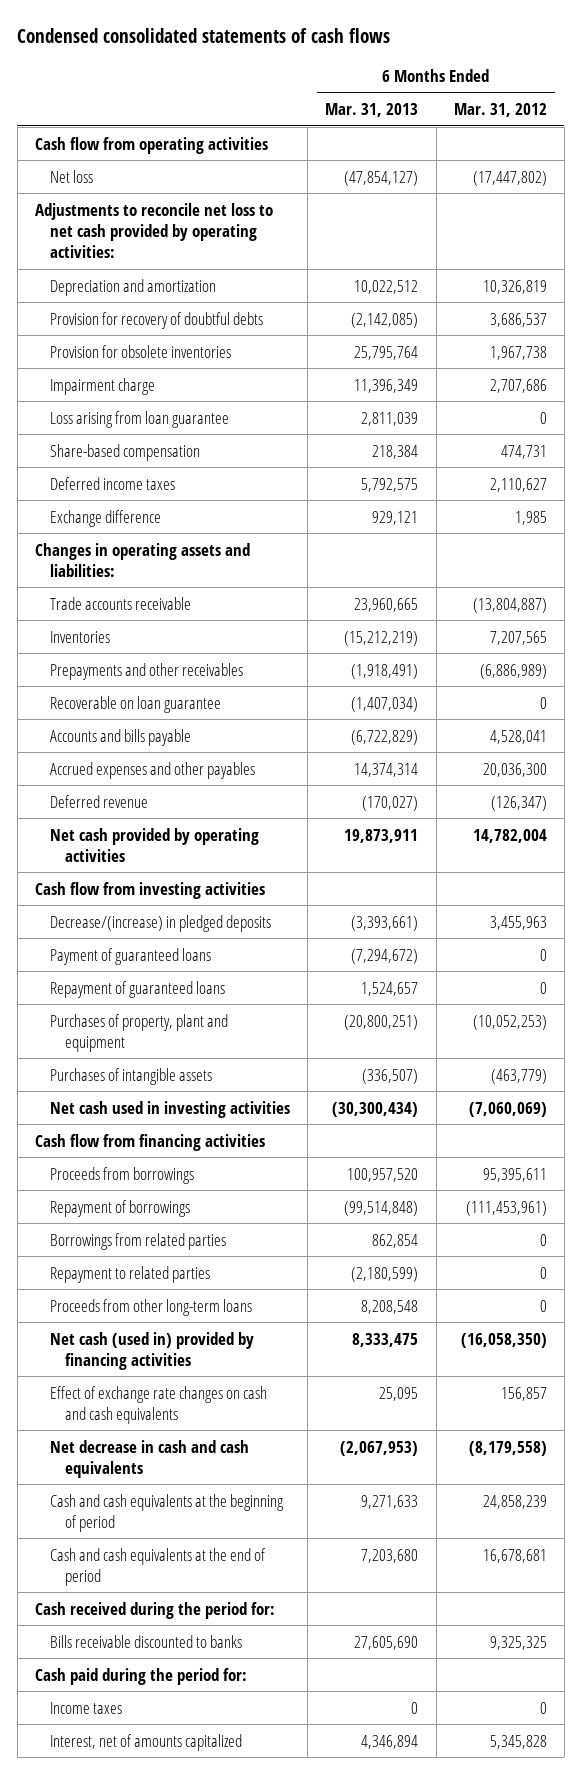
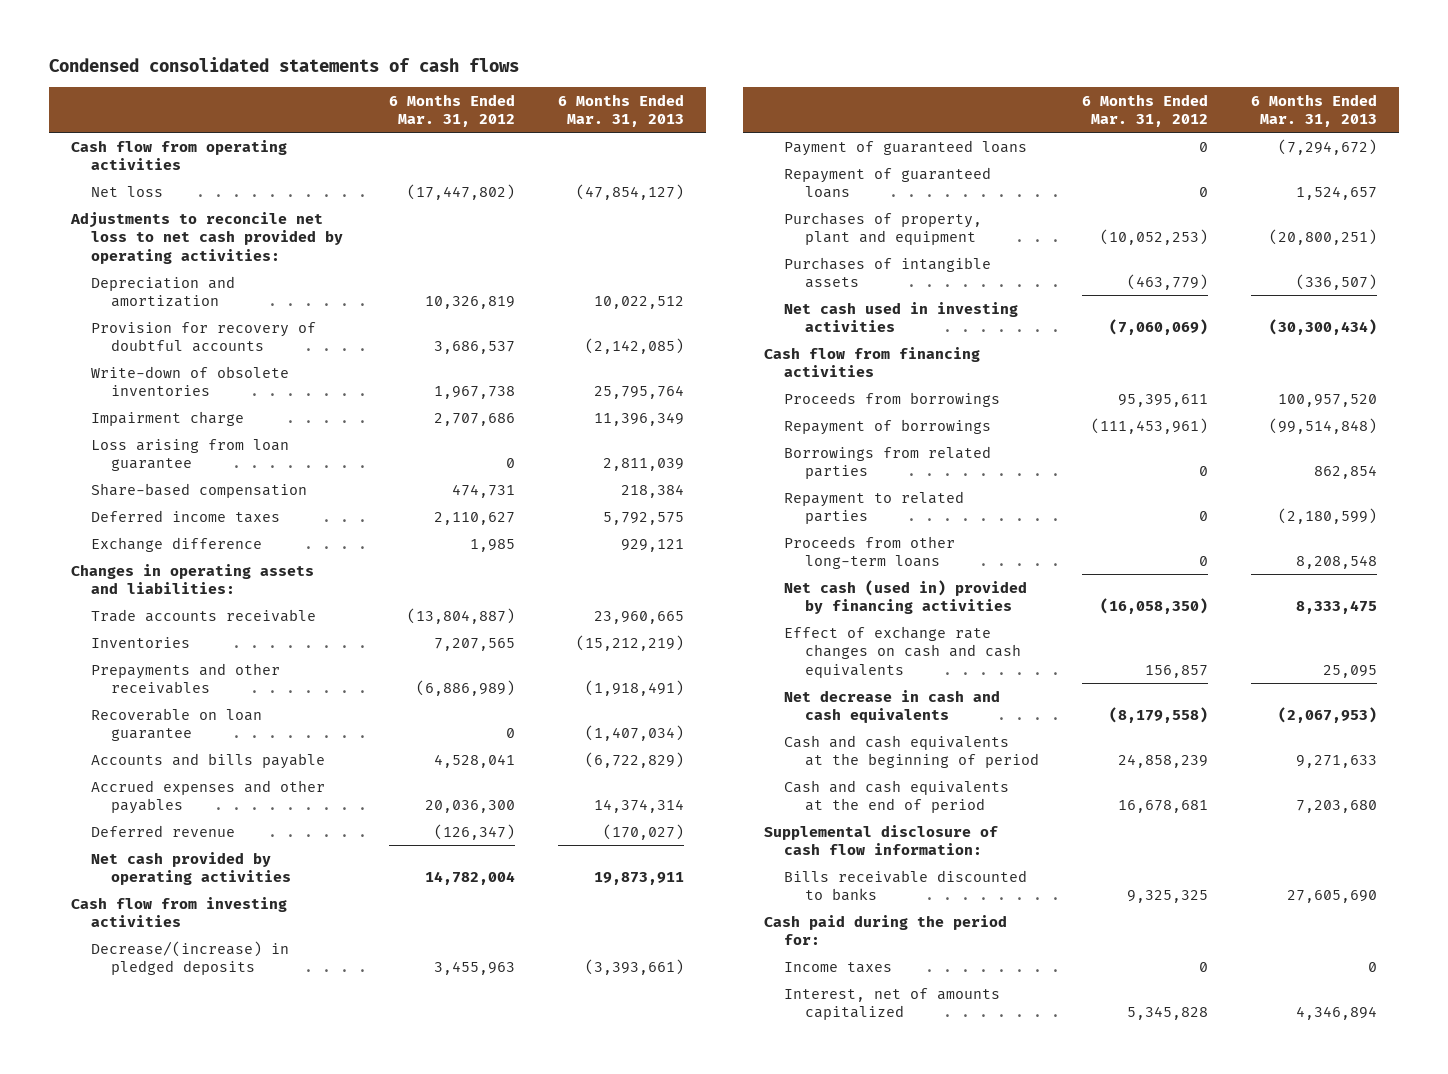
- | 6 Months Ended Mar. 31, 2013 | 6 Months Ended Mar. 31, 2012
+ | 6 Months Ended Mar. 31, 2012 | 6 Months Ended Mar. 31, 2013
- Provision for recovery of doubtful debts | (2,142,085) | 3,686,537
- Provision for obsolete inventories | 25,795,764 | 1,967,738
+ Provision for recovery of doubtful accounts | 3,686,537 | (2,142,085)
+ Write-down of obsolete inventories | 1,967,738 | 25,795,764
- Cash received during the period for:
+ Supplemental disclosure of cash flow information:

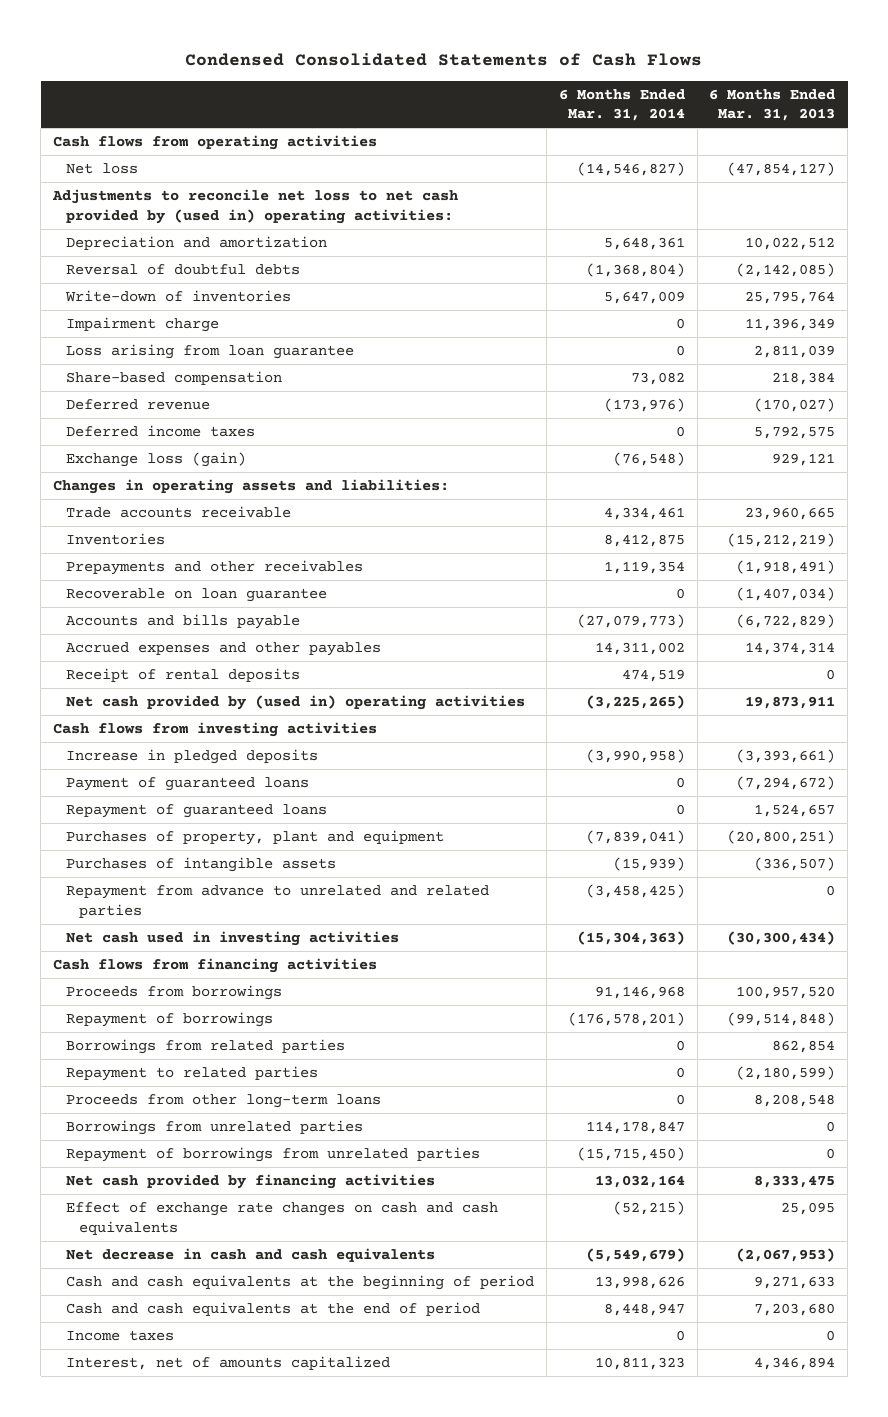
- Condensed consolidated statements of cash flows
+ Condensed Consolidated Statements of Cash Flows
- | 6 Months Ended Mar. 31, 2012 | 6 Months Ended Mar. 31, 2013
+ | 6 Months Ended Mar. 31, 2014 | 6 Months Ended Mar. 31, 2013
- Cash flow from operating activities
+ Cash flows from operating activities
- Adjustments to reconcile net loss to net cash provided by operating activities:
+ Adjustments to reconcile net loss to net cash provided by (used in) operating activities:
- Provision for recovery of doubtful accounts | 3,686,537 | (2,142,085)
- Write-down of obsolete inventories | 1,967,738 | 25,795,764
+ Reversal of doubtful debts | (1,368,804) | (2,142,085)
+ Write-down of inventories | 5,647,009 | 25,795,764
moved up: Deferred revenue | (173,976) | (170,027)
- Exchange difference | 1,985 | 929,121
+ Exchange loss (gain) | (76,548) | 929,121
- Net cash provided by operating activities | 14,782,004 | 19,873,911
- Cash flow from investing activities
- Decrease/(increase) in pledged deposits | 3,455,963 | (3,393,661)
+ Receipt of rental deposits | 474,519 | 0
+ Net cash provided by (used in) operating activities | (3,225,265) | 19,873,911
+ Cash flows from investing activities
+ Increase in pledged deposits | (3,990,958) | (3,393,661)
+ Repayment from advance to unrelated and related parties | (3,458,425) | 0
- Cash flow from financing activities
+ Cash flows from financing activities
- Net cash (used in) provided by financing activities | (16,058,350) | 8,333,475
+ Borrowings from unrelated parties | 114,178,847 | 0
+ Repayment of borrowings from unrelated parties | (15,715,450) | 0
+ Net cash provided by financing activities | 13,032,164 | 8,333,475
- Supplemental disclosure of cash flow information:
- Bills receivable discounted to banks | 9,325,325 | 27,605,690
- Cash paid during the period for:

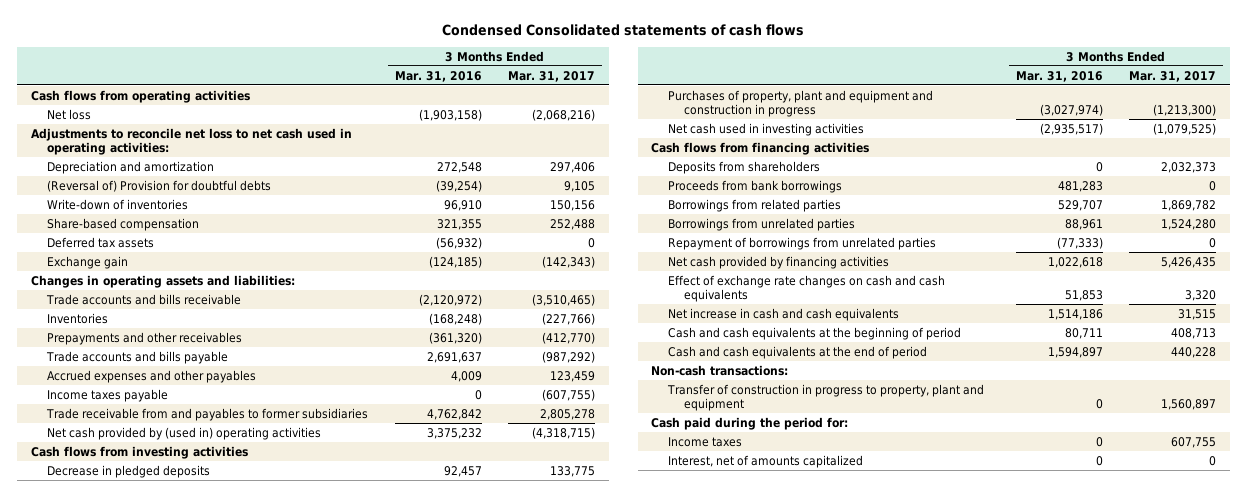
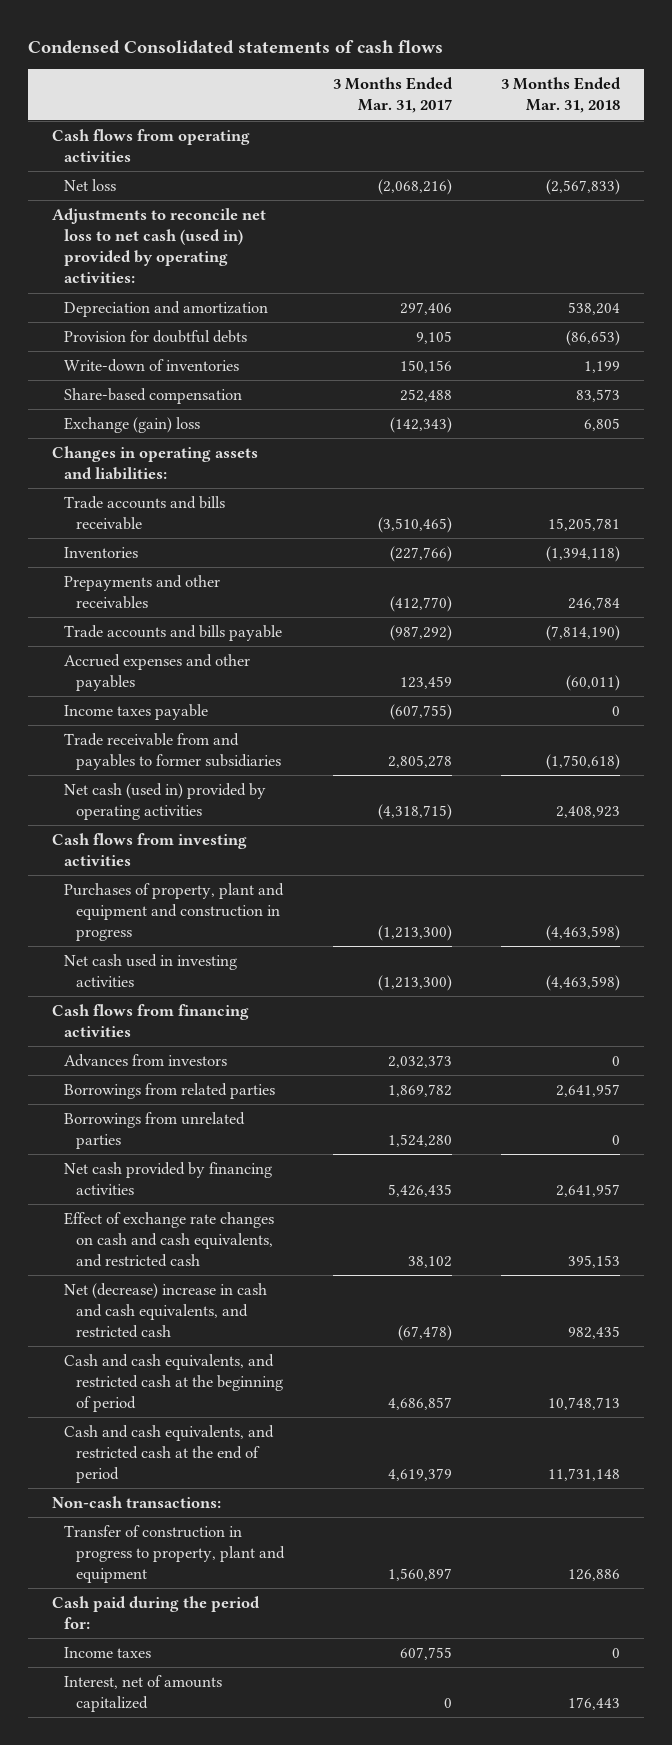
- | 3 Months Ended Mar. 31, 2016 | 3 Months Ended Mar. 31, 2017
+ | 3 Months Ended Mar. 31, 2017 | 3 Months Ended Mar. 31, 2018
- Adjustments to reconcile net loss to net cash used in operating activities:
+ Adjustments to reconcile net loss to net cash (used in) provided by operating activities:
- (Reversal of) Provision for doubtful debts | (39,254) | 9,105
+ Provision for doubtful debts | 9,105 | (86,653)
- Deferred tax assets | (56,932) | 0
- Exchange gain | (124,185) | (142,343)
+ Exchange (gain) loss | (142,343) | 6,805
- Net cash provided by (used in) operating activities | 3,375,232 | (4,318,715)
+ Net cash (used in) provided by operating activities | (4,318,715) | 2,408,923
- Decrease in pledged deposits | 92,457 | 133,775
- Net cash used in investing activities | (2,935,517) | (1,079,525)
+ Net cash used in investing activities | (1,213,300) | (4,463,598)
- Deposits from shareholders | 0 | 2,032,373
- Proceeds from bank borrowings | 481,283 | 0
+ Advances from investors | 2,032,373 | 0
- Repayment of borrowings from unrelated parties | (77,333) | 0
- Effect of exchange rate changes on cash and cash equivalents | 51,853 | 3,320
- Net increase in cash and cash equivalents | 1,514,186 | 31,515
- Cash and cash equivalents at the beginning of period | 80,711 | 408,713
- Cash and cash equivalents at the end of period | 1,594,897 | 440,228
+ Effect of exchange rate changes on cash and cash equivalents, and restricted cash | 38,102 | 395,153
+ Net (decrease) increase in cash and cash equivalents, and restricted cash | (67,478) | 982,435
+ Cash and cash equivalents, and restricted cash at the beginning of period | 4,686,857 | 10,748,713
+ Cash and cash equivalents, and restricted cash at the end of period | 4,619,379 | 11,731,148

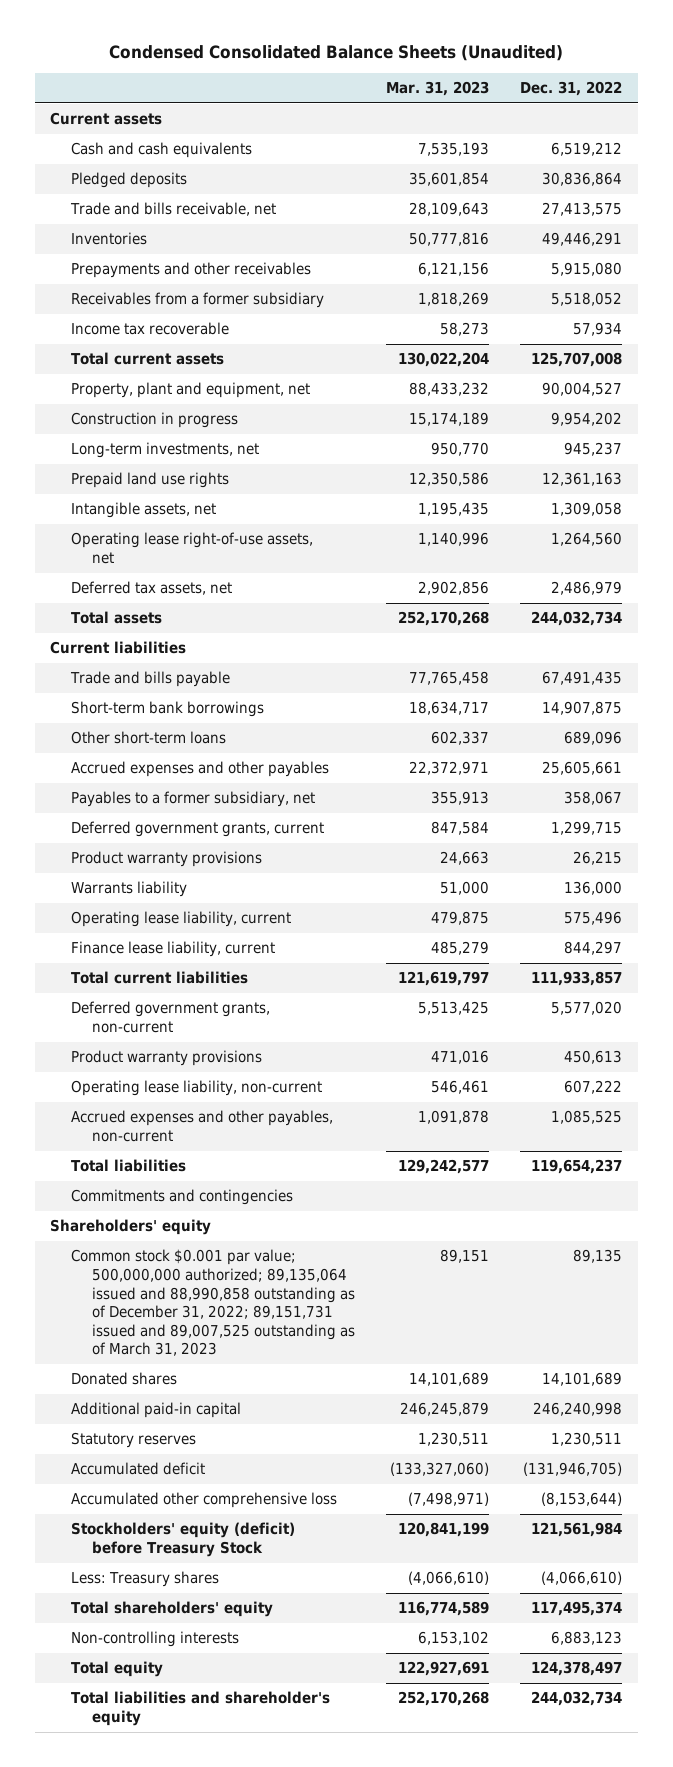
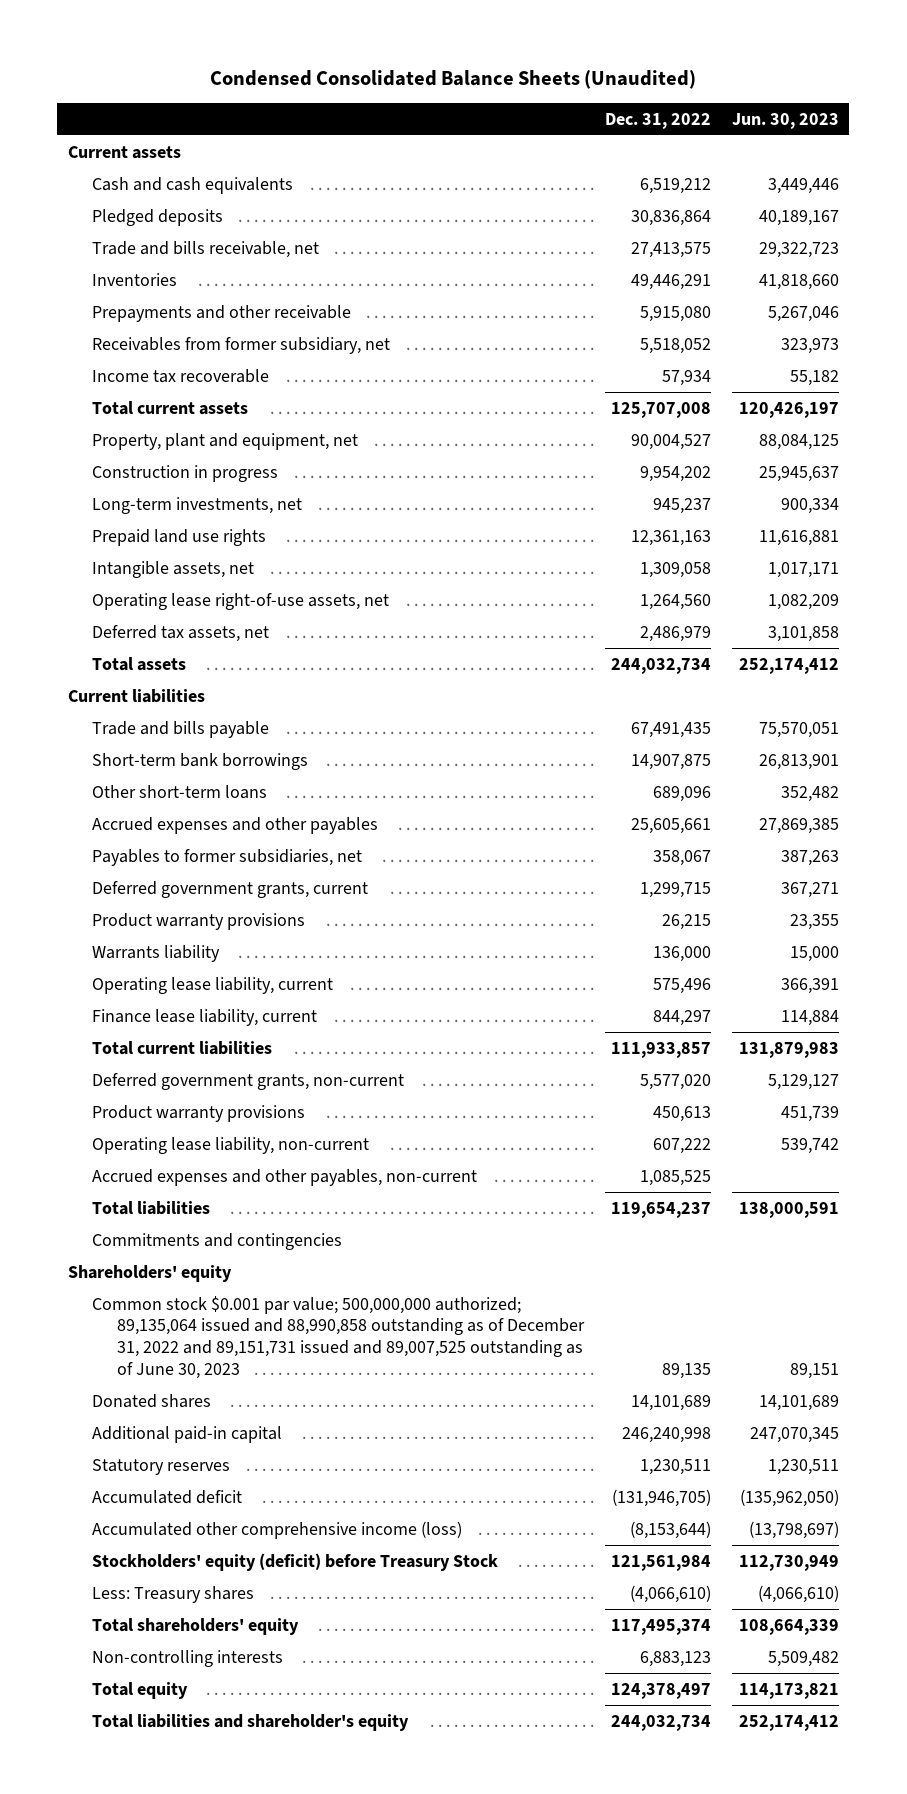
- | Mar. 31, 2023 | Dec. 31, 2022
+ | Dec. 31, 2022 | Jun. 30, 2023
- Prepayments and other receivables | 6,121,156 | 5,915,080
- Receivables from a former subsidiary | 1,818,269 | 5,518,052
+ Prepayments and other receivable | 5,915,080 | 5,267,046
+ Receivables from former subsidiary, net | 5,518,052 | 323,973
- Payables to a former subsidiary, net | 355,913 | 358,067
+ Payables to former subsidiaries, net | 358,067 | 387,263
- Common stock $0.001 par value; 500,000,000 authorized; 89,135,064 issued and 88,990,858 outstanding as of December 31, 2022; 89,151,731 issued and 89,007,525 outstanding as of March 31, 2023 | 89,151 | 89,135
+ Common stock $0.001 par value; 500,000,000 authorized; 89,135,064 issued and 88,990,858 outstanding as of December 31, 2022 and 89,151,731 issued and 89,007,525 outstanding as of June 30, 2023 | 89,135 | 89,151
- Accumulated other comprehensive loss | (7,498,971) | (8,153,644)
+ Accumulated other comprehensive income (loss) | (8,153,644) | (13,798,697)

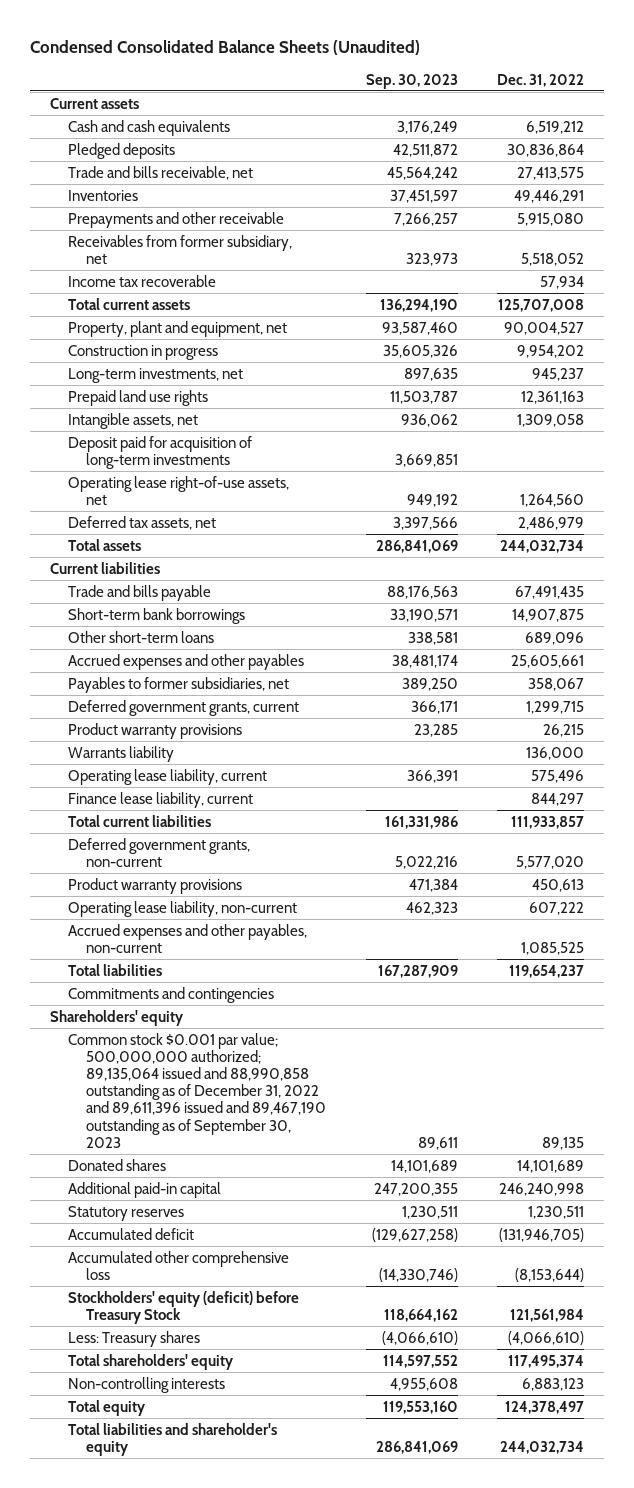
- | Dec. 31, 2022 | Jun. 30, 2023
+ | Sep. 30, 2023 | Dec. 31, 2022
+ Deposit paid for acquisition of long-term investments | 3,669,851 |
- Common stock $0.001 par value; 500,000,000 authorized; 89,135,064 issued and 88,990,858 outstanding as of December 31, 2022 and 89,151,731 issued and 89,007,525 outstanding as of June 30, 2023 | 89,135 | 89,151
+ Common stock $0.001 par value; 500,000,000 authorized; 89,135,064 issued and 88,990,858 outstanding as of December 31, 2022 and 89,611,396 issued and 89,467,190 outstanding as of September 30, 2023 | 89,611 | 89,135
- Accumulated other comprehensive income (loss) | (8,153,644) | (13,798,697)
+ Accumulated other comprehensive loss | (14,330,746) | (8,153,644)

